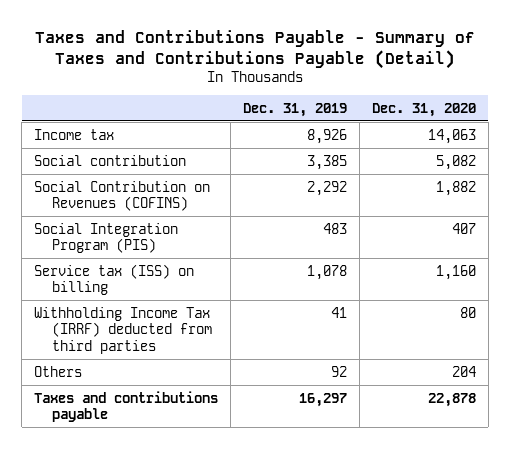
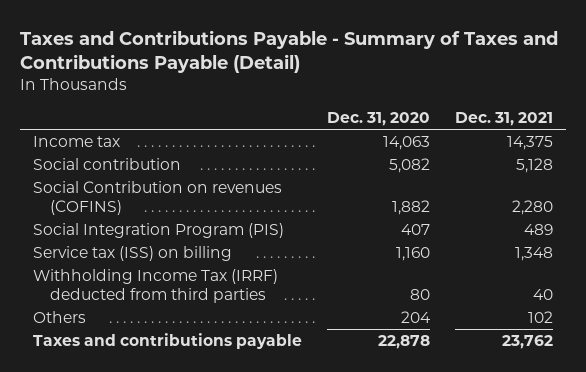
- | Dec. 31, 2019 | Dec. 31, 2020
+ | Dec. 31, 2020 | Dec. 31, 2021
- Social Contribution on Revenues (COFINS) | 2,292 | 1,882
+ Social Contribution on revenues (COFINS) | 1,882 | 2,280

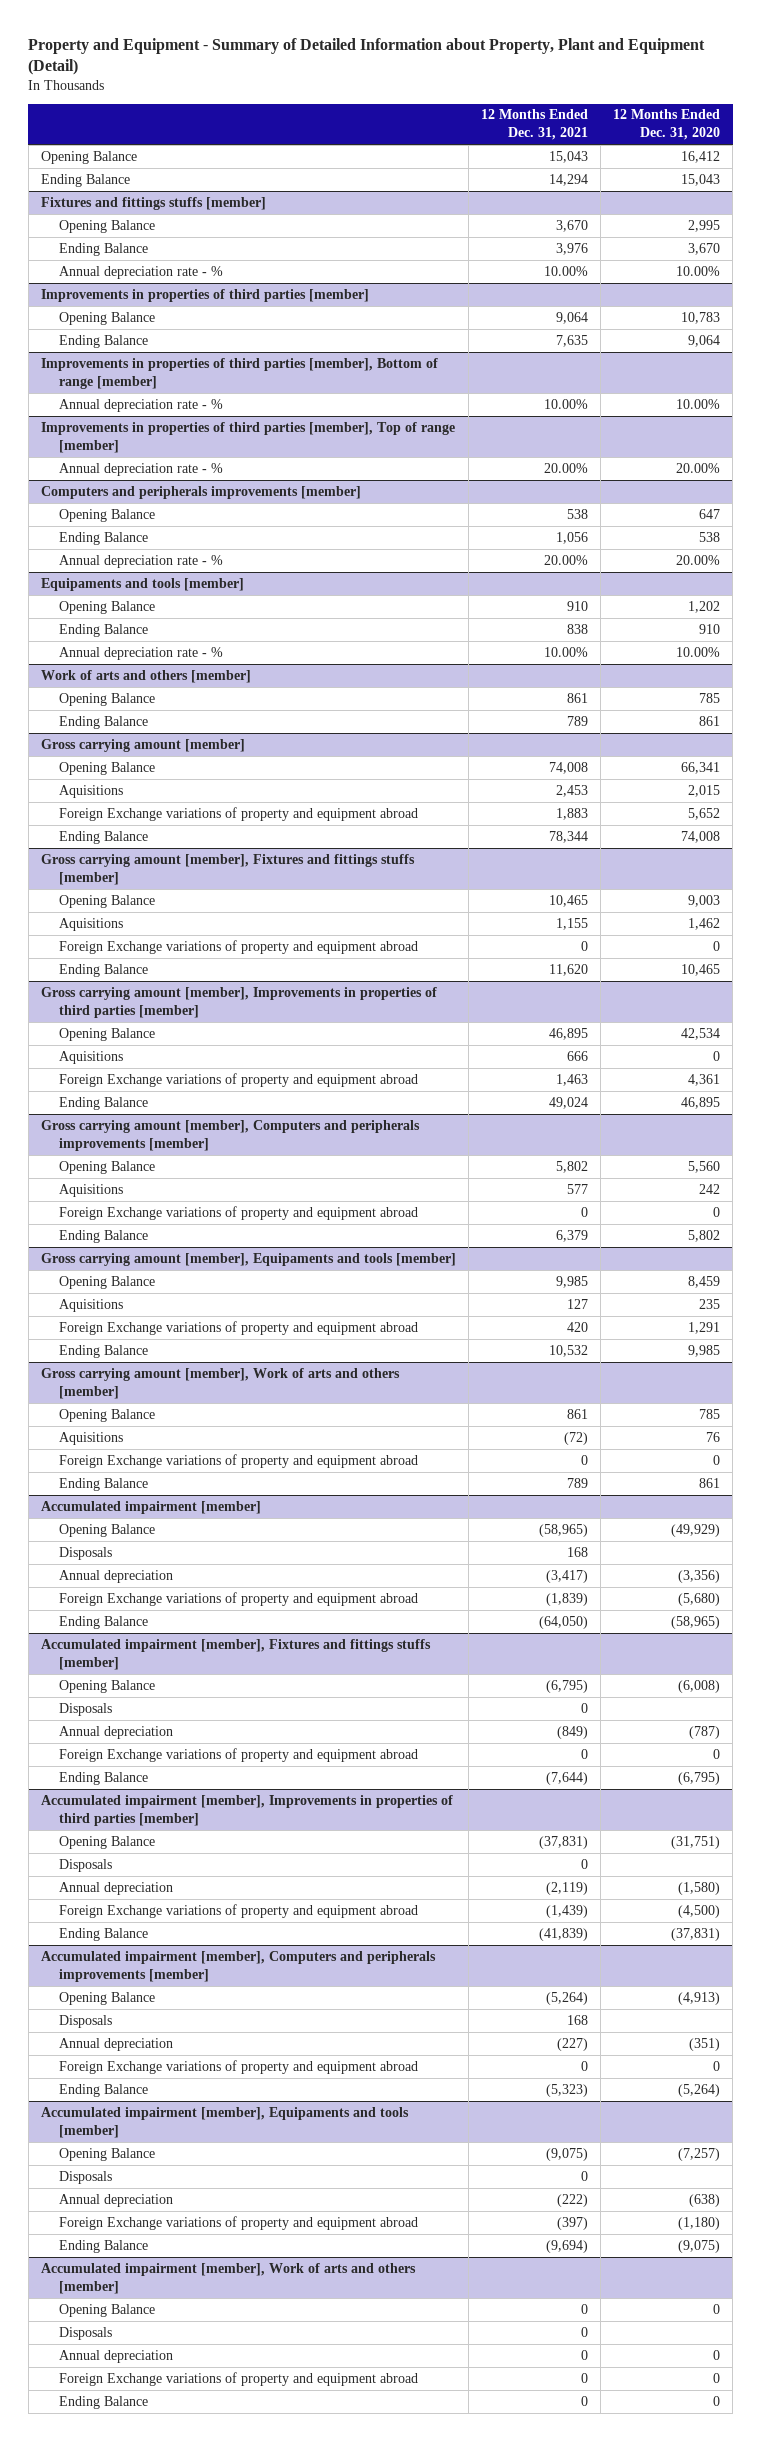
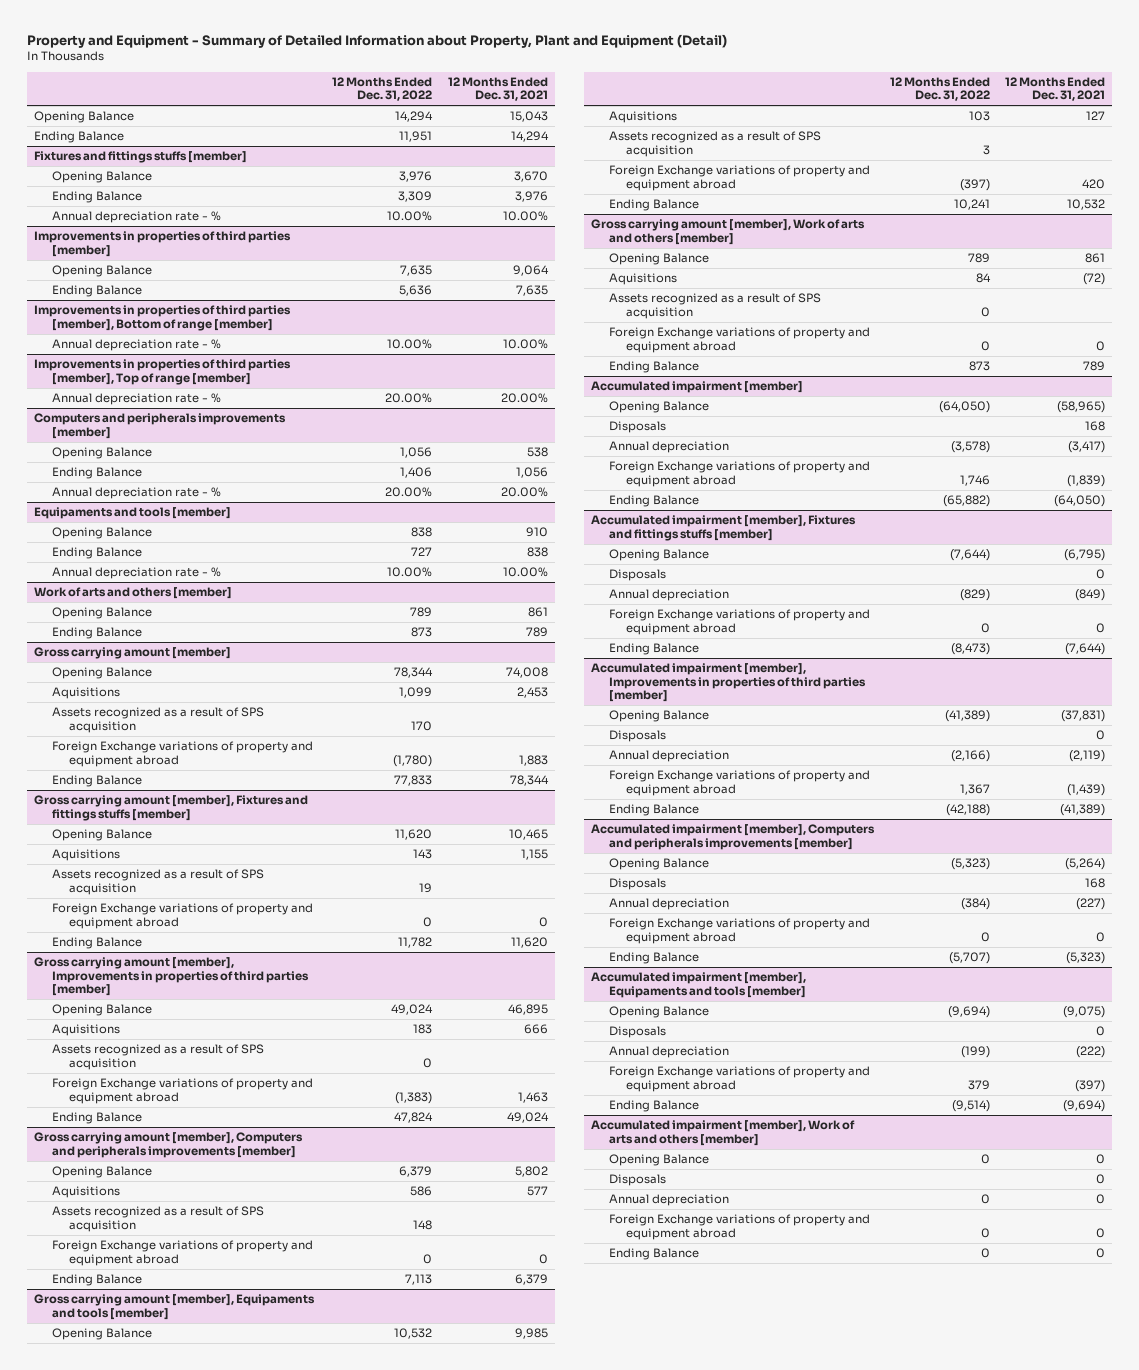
- | 12 Months Ended Dec. 31, 2021 | 12 Months Ended Dec. 31, 2020
+ | 12 Months Ended Dec. 31, 2022 | 12 Months Ended Dec. 31, 2021
@ Gross carrying amount [member]
+ Assets recognized as a result of SPS acquisition | 170 |
@ Gross carrying amount [member], Fixtures and fittings stuffs [member]
+ Assets recognized as a result of SPS acquisition | 19 |
@ Gross carrying amount [member], Improvements in properties of third parties [member]
+ Assets recognized as a result of SPS acquisition | 0 |
@ Gross carrying amount [member], Computers and peripherals improvements [member]
+ Assets recognized as a result of SPS acquisition | 148 |
@ Gross carrying amount [member], Equipaments and tools [member]
+ Assets recognized as a result of SPS acquisition | 3 |
@ Gross carrying amount [member], Work of arts and others [member]
+ Assets recognized as a result of SPS acquisition | 0 |
@ Accumulated impairment [member], Improvements in properties of third parties [member]
- Ending Balance | (41,839) | (37,831)
+ Ending Balance | (42,188) | (41,389)

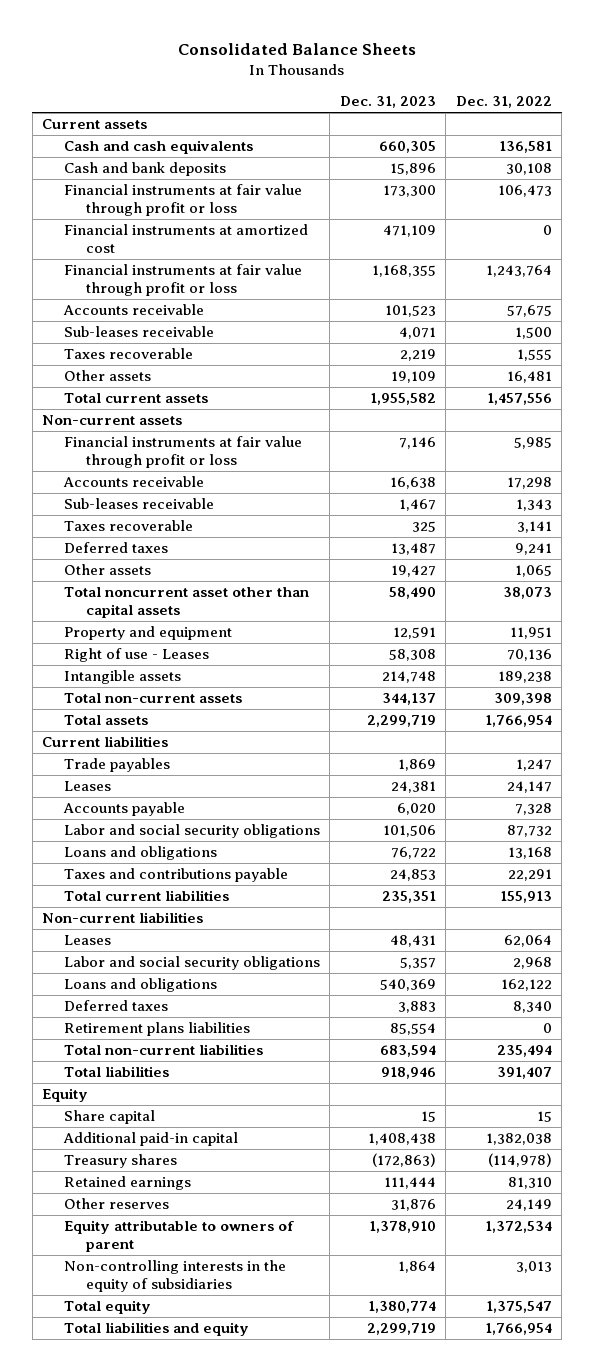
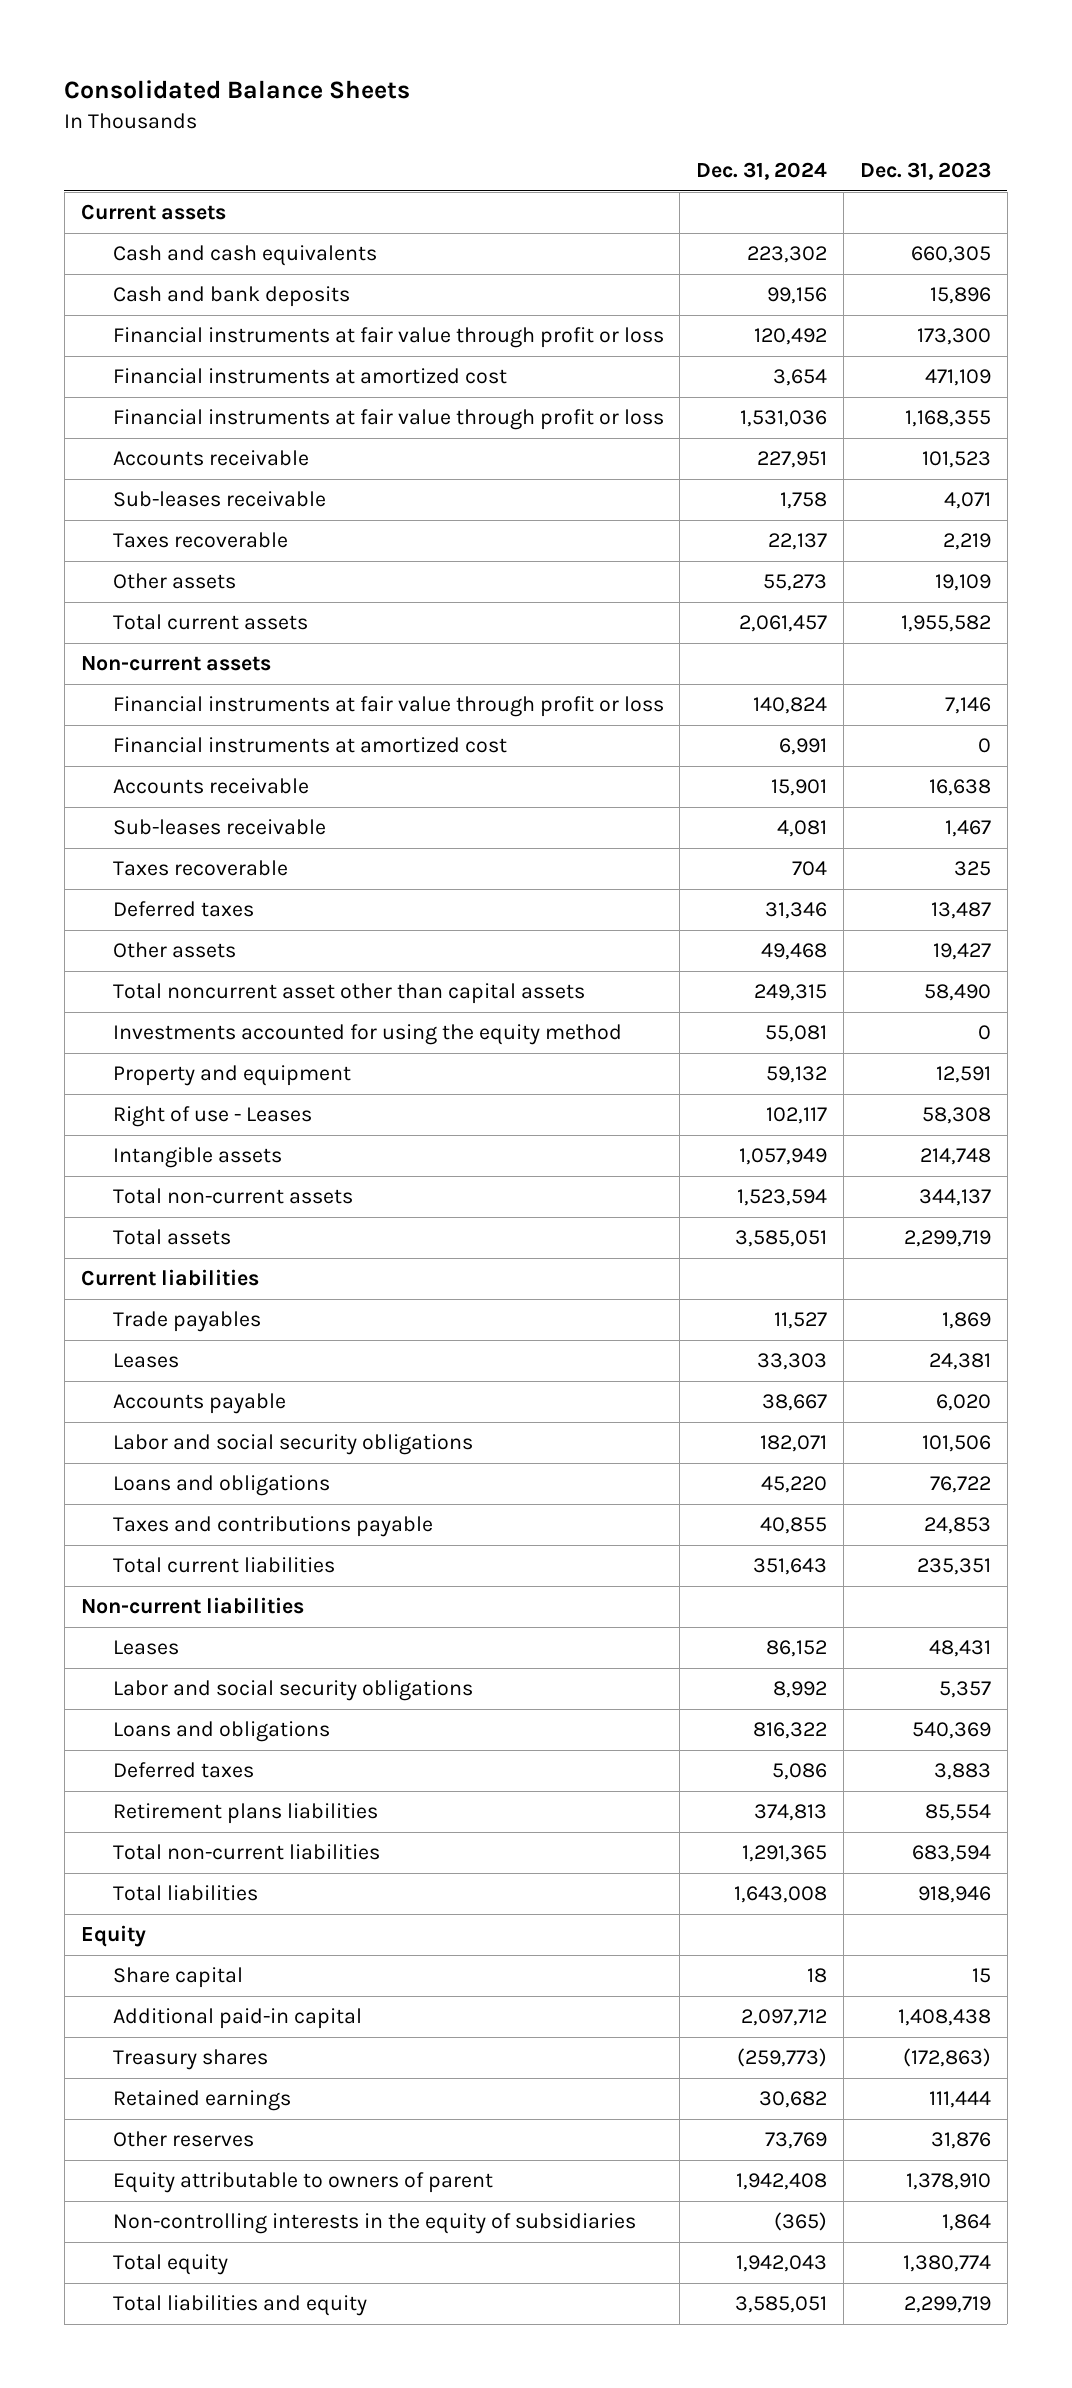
- | Dec. 31, 2023 | Dec. 31, 2022
+ | Dec. 31, 2024 | Dec. 31, 2023
+ Financial instruments at amortized cost | 6,991 | 0
+ Investments accounted for using the equity method | 55,081 | 0

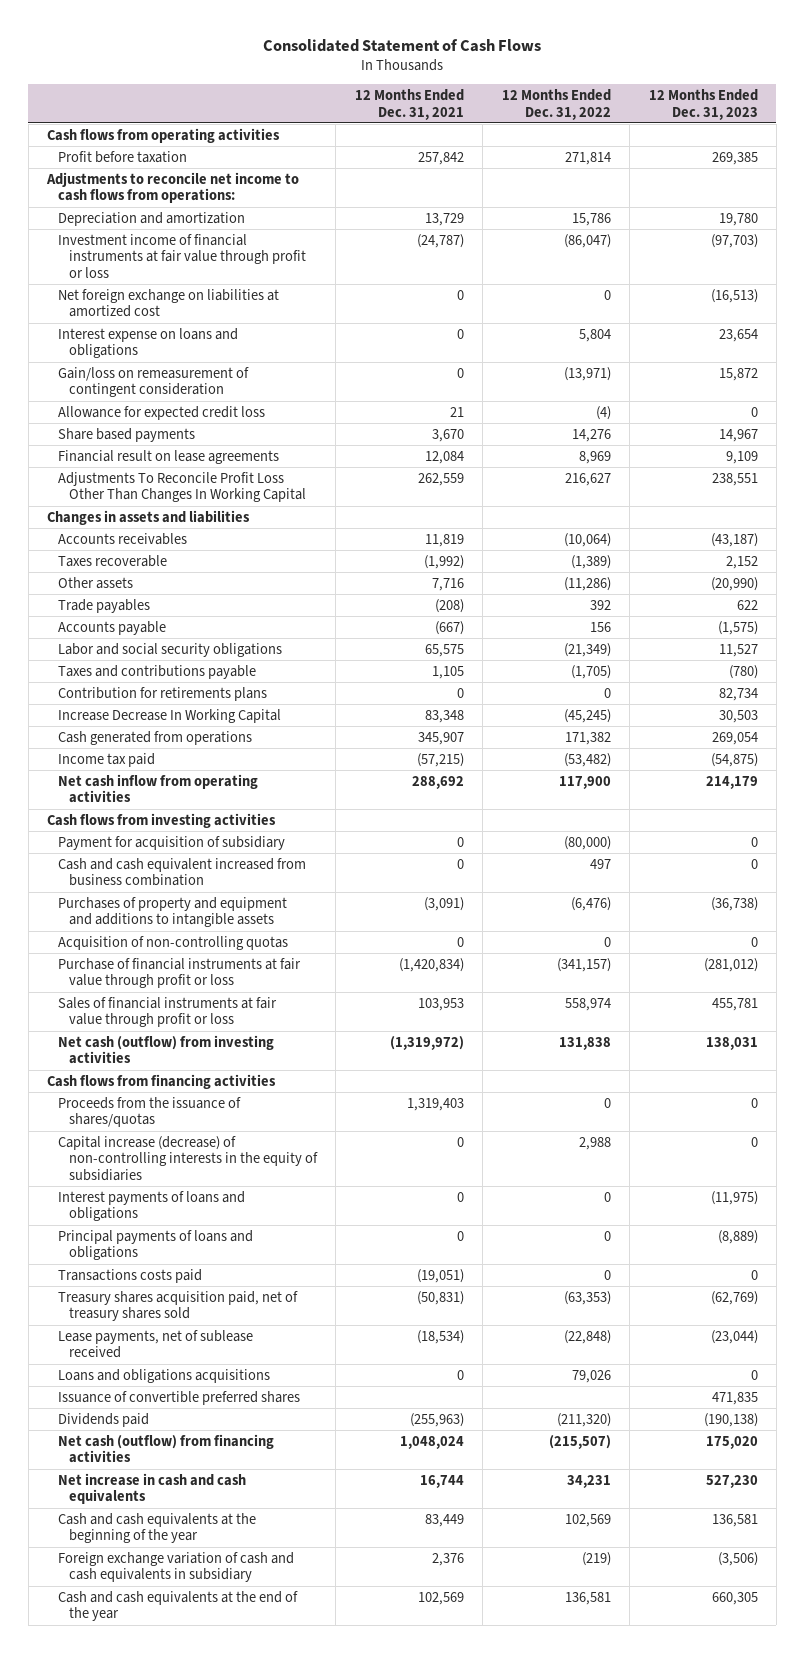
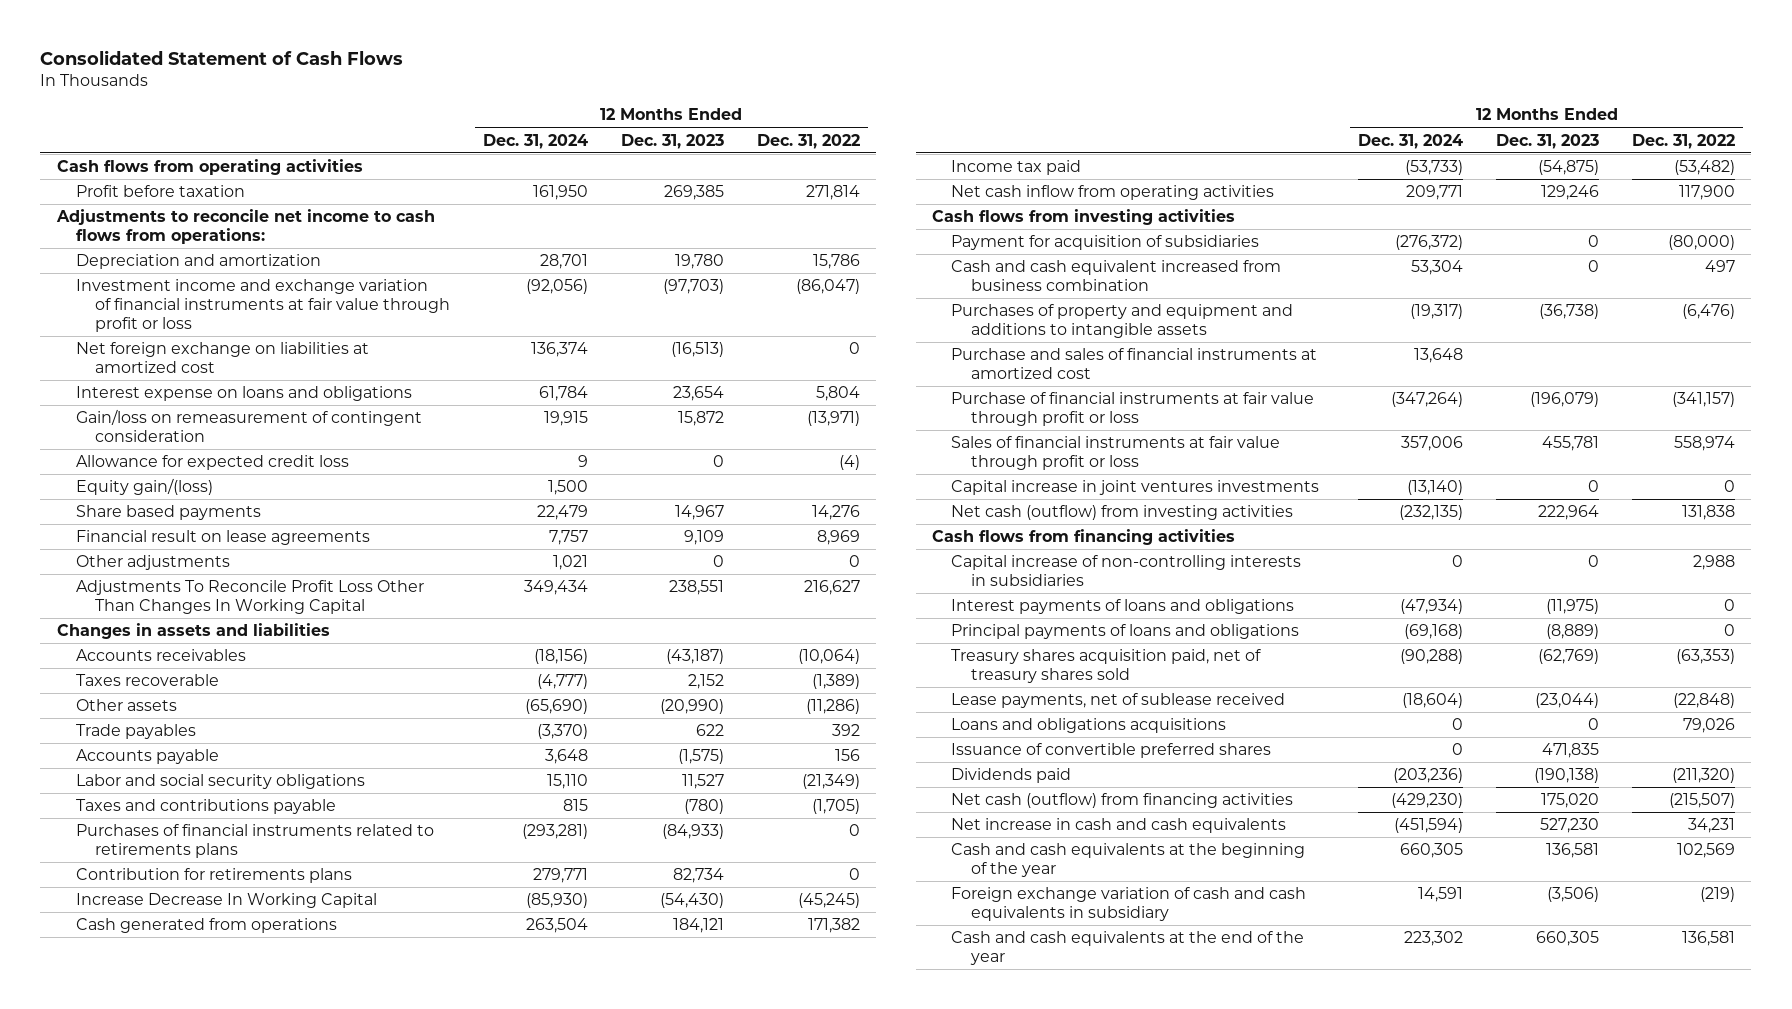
- | 12 Months Ended Dec. 31, 2021 | 12 Months Ended Dec. 31, 2022 | 12 Months Ended Dec. 31, 2023
+ | 12 Months Ended Dec. 31, 2024 | 12 Months Ended Dec. 31, 2023 | 12 Months Ended Dec. 31, 2022
- Investment income of financial instruments at fair value through profit or loss | (24,787) | (86,047) | (97,703)
+ Investment income and exchange variation of financial instruments at fair value through profit or loss | (92,056) | (97,703) | (86,047)
+ Equity gain/(loss) | 1,500 | |
+ Other adjustments | 1,021 | 0 | 0
+ Purchases of financial instruments related to retirements plans | (293,281) | (84,933) | 0
- Increase Decrease In Working Capital | 83,348 | (45,245) | 30,503
- Cash generated from operations | 345,907 | 171,382 | 269,054
+ Increase Decrease In Working Capital | (85,930) | (54,430) | (45,245)
+ Cash generated from operations | 263,504 | 184,121 | 171,382
- Net cash inflow from operating activities | 288,692 | 117,900 | 214,179
+ Net cash inflow from operating activities | 209,771 | 129,246 | 117,900
- Payment for acquisition of subsidiary | 0 | (80,000) | 0
+ Payment for acquisition of subsidiaries | (276,372) | 0 | (80,000)
- Acquisition of non-controlling quotas | 0 | 0 | 0
- Purchase of financial instruments at fair value through profit or loss | (1,420,834) | (341,157) | (281,012)
+ Purchase and sales of financial instruments at amortized cost | 13,648 | |
+ Purchase of financial instruments at fair value through profit or loss | (347,264) | (196,079) | (341,157)
- Net cash (outflow) from investing activities | (1,319,972) | 131,838 | 138,031
+ Capital increase in joint ventures investments | (13,140) | 0 | 0
+ Net cash (outflow) from investing activities | (232,135) | 222,964 | 131,838
- Proceeds from the issuance of shares/quotas | 1,319,403 | 0 | 0
- Capital increase (decrease) of non-controlling interests in the equity of subsidiaries | 0 | 2,988 | 0
+ Capital increase of non-controlling interests in subsidiaries | 0 | 0 | 2,988
- Transactions costs paid | (19,051) | 0 | 0

